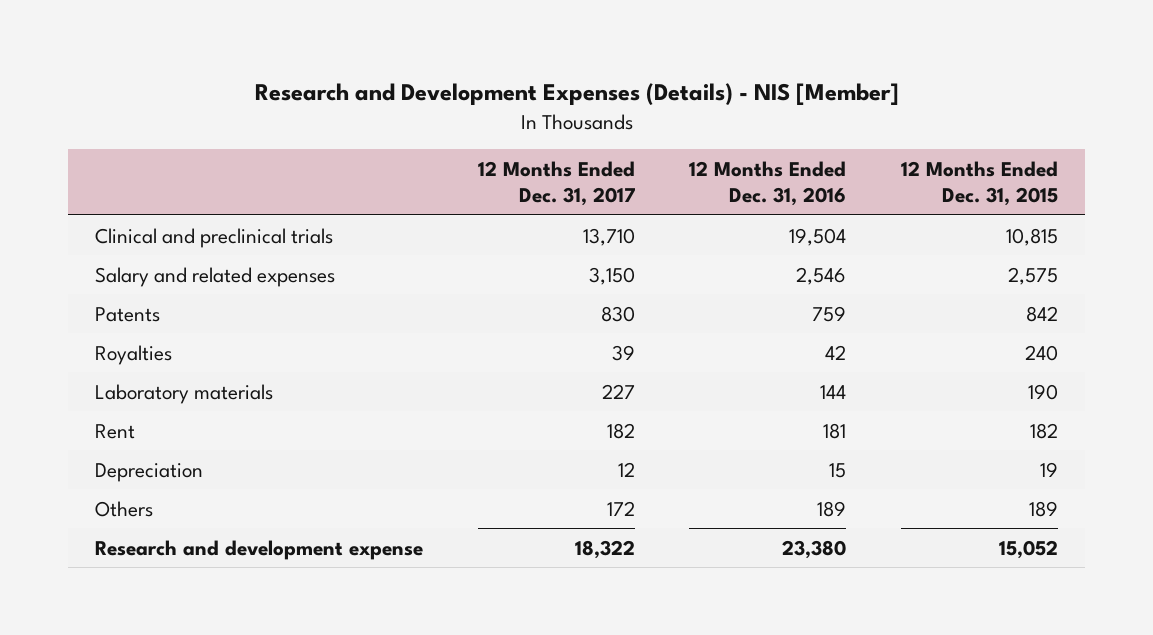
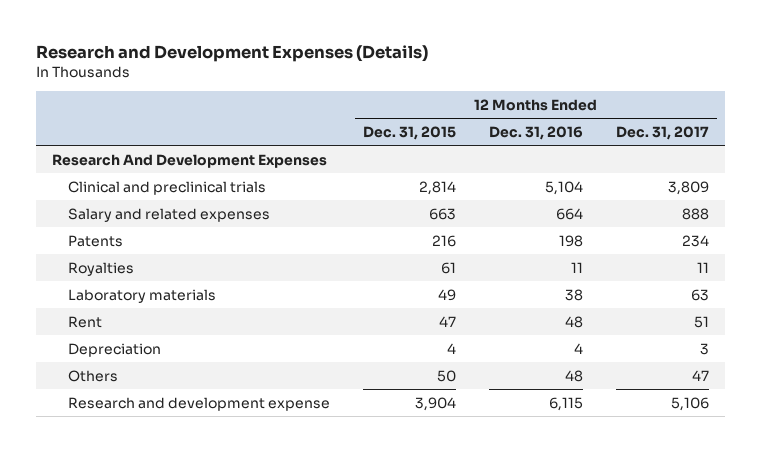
- Research and Development Expenses (Details) - NIS [Member]
+ Research and Development Expenses (Details)
- | 12 Months Ended Dec. 31, 2017 | 12 Months Ended Dec. 31, 2016 | 12 Months Ended Dec. 31, 2015
+ | 12 Months Ended Dec. 31, 2015 | 12 Months Ended Dec. 31, 2016 | 12 Months Ended Dec. 31, 2017
- Clinical and preclinical trials | 13,710 | 19,504 | 10,815
- Salary and related expenses | 3,150 | 2,546 | 2,575
- Patents | 830 | 759 | 842
- Royalties | 39 | 42 | 240
- Laboratory materials | 227 | 144 | 190
- Rent | 182 | 181 | 182
- Depreciation | 12 | 15 | 19
- Others | 172 | 189 | 189
- Research and development expense | 18,322 | 23,380 | 15,052
+ Research And Development Expenses
+ Clinical and preclinical trials | 2,814 | 5,104 | 3,809
+ Salary and related expenses | 663 | 664 | 888
+ Patents | 216 | 198 | 234
+ Royalties | 61 | 11 | 11
+ Laboratory materials | 49 | 38 | 63
+ Rent | 47 | 48 | 51
+ Depreciation | 4 | 4 | 3
+ Others | 50 | 48 | 47
+ Research and development expense | 3,904 | 6,115 | 5,106

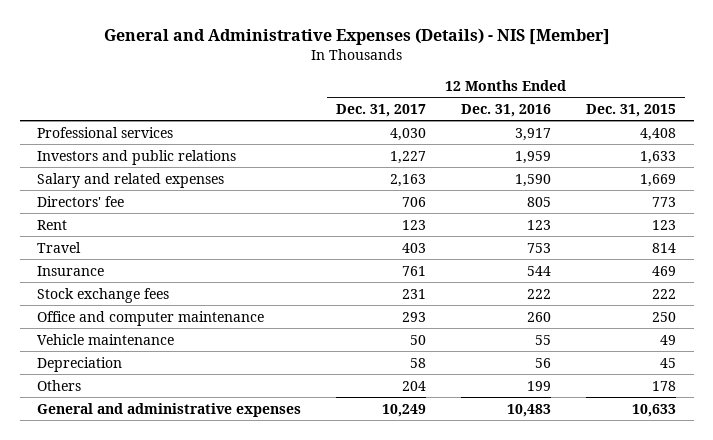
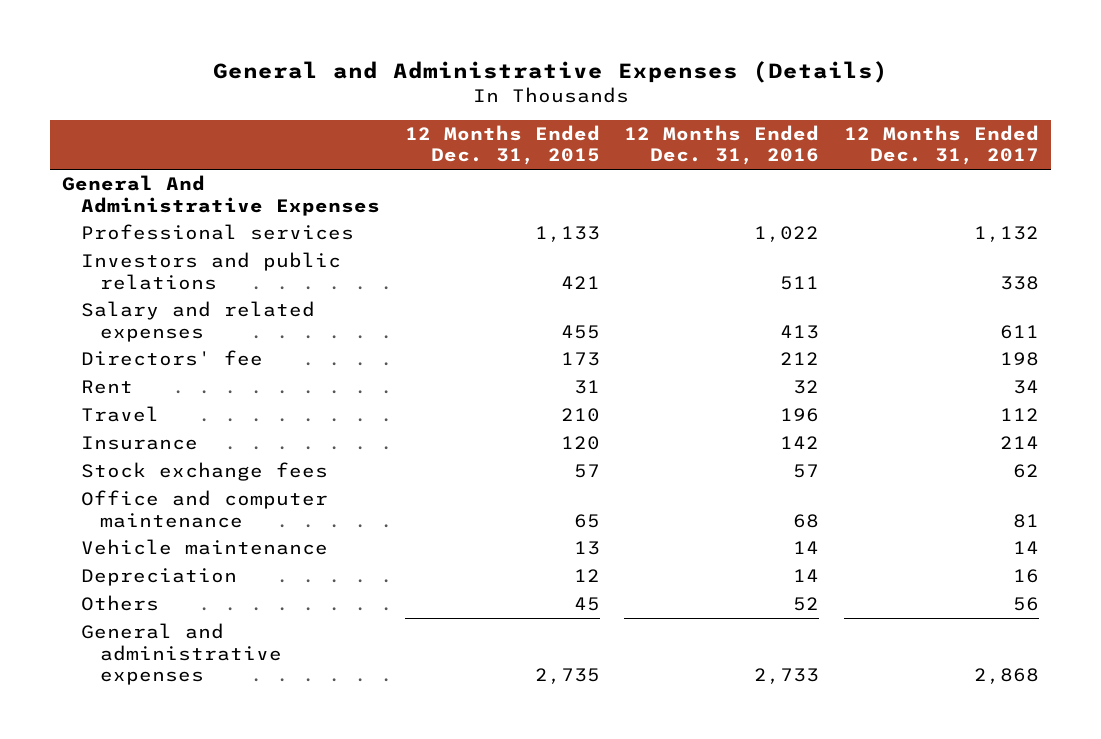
- General and Administrative Expenses (Details) - NIS [Member]
+ General and Administrative Expenses (Details)
- | 12 Months Ended Dec. 31, 2017 | 12 Months Ended Dec. 31, 2016 | 12 Months Ended Dec. 31, 2015
+ | 12 Months Ended Dec. 31, 2015 | 12 Months Ended Dec. 31, 2016 | 12 Months Ended Dec. 31, 2017
- Professional services | 4,030 | 3,917 | 4,408
- Investors and public relations | 1,227 | 1,959 | 1,633
- Salary and related expenses | 2,163 | 1,590 | 1,669
- Directors' fee | 706 | 805 | 773
- Rent | 123 | 123 | 123
- Travel | 403 | 753 | 814
- Insurance | 761 | 544 | 469
- Stock exchange fees | 231 | 222 | 222
- Office and computer maintenance | 293 | 260 | 250
- Vehicle maintenance | 50 | 55 | 49
- Depreciation | 58 | 56 | 45
- Others | 204 | 199 | 178
- General and administrative expenses | 10,249 | 10,483 | 10,633
+ General And Administrative Expenses
+ Professional services | 1,133 | 1,022 | 1,132
+ Investors and public relations | 421 | 511 | 338
+ Salary and related expenses | 455 | 413 | 611
+ Directors' fee | 173 | 212 | 198
+ Rent | 31 | 32 | 34
+ Travel | 210 | 196 | 112
+ Insurance | 120 | 142 | 214
+ Stock exchange fees | 57 | 57 | 62
+ Office and computer maintenance | 65 | 68 | 81
+ Vehicle maintenance | 13 | 14 | 14
+ Depreciation | 12 | 14 | 16
+ Others | 45 | 52 | 56
+ General and administrative expenses | 2,735 | 2,733 | 2,868

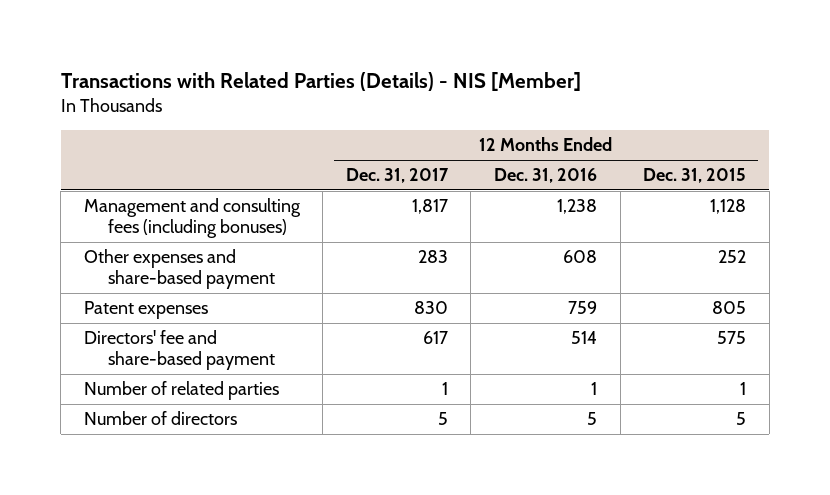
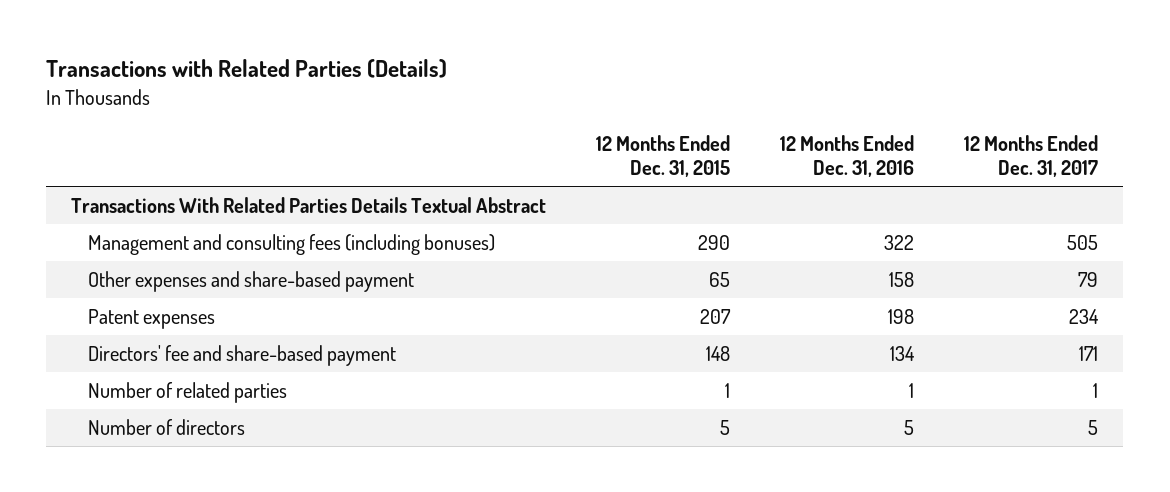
- Transactions with Related Parties (Details) - NIS [Member]
+ Transactions with Related Parties (Details)
- | 12 Months Ended Dec. 31, 2017 | 12 Months Ended Dec. 31, 2016 | 12 Months Ended Dec. 31, 2015
+ | 12 Months Ended Dec. 31, 2015 | 12 Months Ended Dec. 31, 2016 | 12 Months Ended Dec. 31, 2017
- Management and consulting fees (including bonuses) | 1,817 | 1,238 | 1,128
- Other expenses and share-based payment | 283 | 608 | 252
- Patent expenses | 830 | 759 | 805
- Directors' fee and share-based payment | 617 | 514 | 575
+ Transactions With Related Parties Details Textual Abstract
+ Management and consulting fees (including bonuses) | 290 | 322 | 505
+ Other expenses and share-based payment | 65 | 158 | 79
+ Patent expenses | 207 | 198 | 234
+ Directors' fee and share-based payment | 148 | 134 | 171

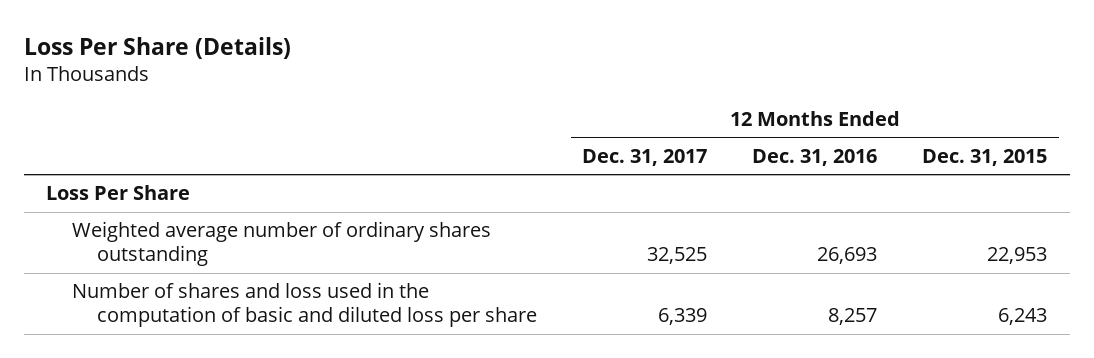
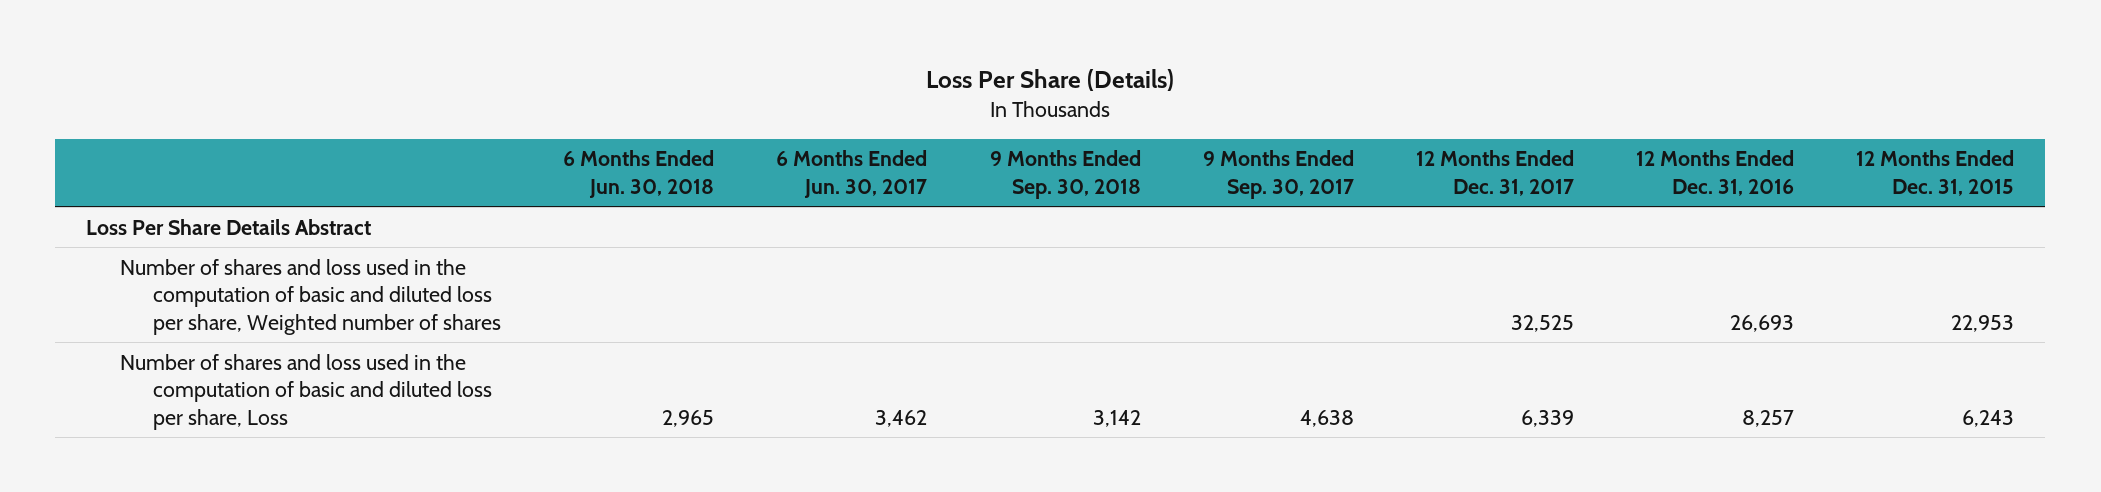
- | 12 Months Ended Dec. 31, 2017 | 12 Months Ended Dec. 31, 2016 | 12 Months Ended Dec. 31, 2015
+ | 6 Months Ended Jun. 30, 2018 | 6 Months Ended Jun. 30, 2017 | 9 Months Ended Sep. 30, 2018 | 9 Months Ended Sep. 30, 2017 | 12 Months Ended Dec. 31, 2017 | 12 Months Ended Dec. 31, 2016 | 12 Months Ended Dec. 31, 2015
- Loss Per Share
- Weighted average number of ordinary shares outstanding | 32,525 | 26,693 | 22,953
- Number of shares and loss used in the computation of basic and diluted loss per share | 6,339 | 8,257 | 6,243
+ Loss Per Share Details Abstract
+ Number of shares and loss used in the computation of basic and diluted loss per share, Weighted number of shares | | | | | 32,525 | 26,693 | 22,953
+ Number of shares and loss used in the computation of basic and diluted loss per share, Loss | 2,965 | 3,462 | 3,142 | 4,638 | 6,339 | 8,257 | 6,243

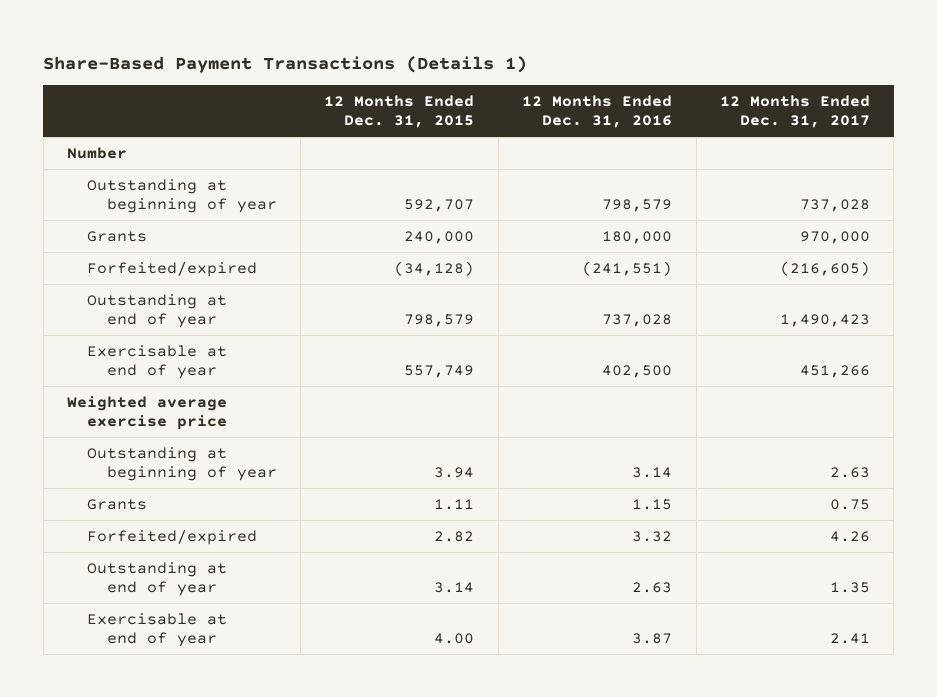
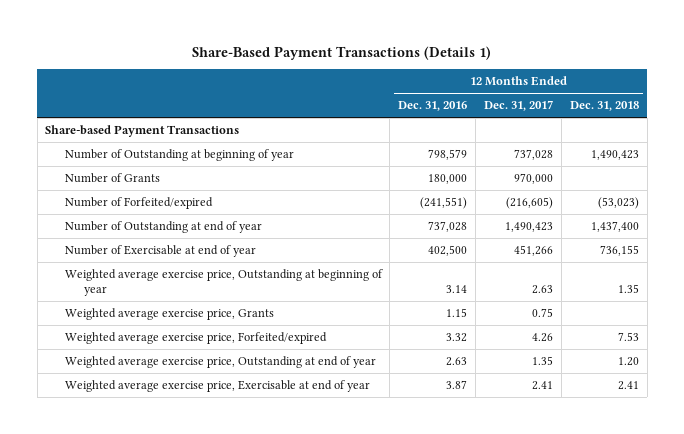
- | 12 Months Ended Dec. 31, 2015 | 12 Months Ended Dec. 31, 2016 | 12 Months Ended Dec. 31, 2017
+ | 12 Months Ended Dec. 31, 2016 | 12 Months Ended Dec. 31, 2017 | 12 Months Ended Dec. 31, 2018
- Number
- Outstanding at beginning of year | 592,707 | 798,579 | 737,028
- Grants | 240,000 | 180,000 | 970,000
- Forfeited/expired | (34,128) | (241,551) | (216,605)
- Outstanding at end of year | 798,579 | 737,028 | 1,490,423
- Exercisable at end of year | 557,749 | 402,500 | 451,266
- Weighted average exercise price
- Outstanding at beginning of year | 3.94 | 3.14 | 2.63
- Grants | 1.11 | 1.15 | 0.75
- Forfeited/expired | 2.82 | 3.32 | 4.26
- Outstanding at end of year | 3.14 | 2.63 | 1.35
- Exercisable at end of year | 4.00 | 3.87 | 2.41
+ Share-based Payment Transactions
+ Number of Outstanding at beginning of year | 798,579 | 737,028 | 1,490,423
+ Number of Grants | 180,000 | 970,000 |
+ Number of Forfeited/expired | (241,551) | (216,605) | (53,023)
+ Number of Outstanding at end of year | 737,028 | 1,490,423 | 1,437,400
+ Number of Exercisable at end of year | 402,500 | 451,266 | 736,155
+ Weighted average exercise price, Outstanding at beginning of year | 3.14 | 2.63 | 1.35
+ Weighted average exercise price, Grants | 1.15 | 0.75 |
+ Weighted average exercise price, Forfeited/expired | 3.32 | 4.26 | 7.53
+ Weighted average exercise price, Outstanding at end of year | 2.63 | 1.35 | 1.20
+ Weighted average exercise price, Exercisable at end of year | 3.87 | 2.41 | 2.41

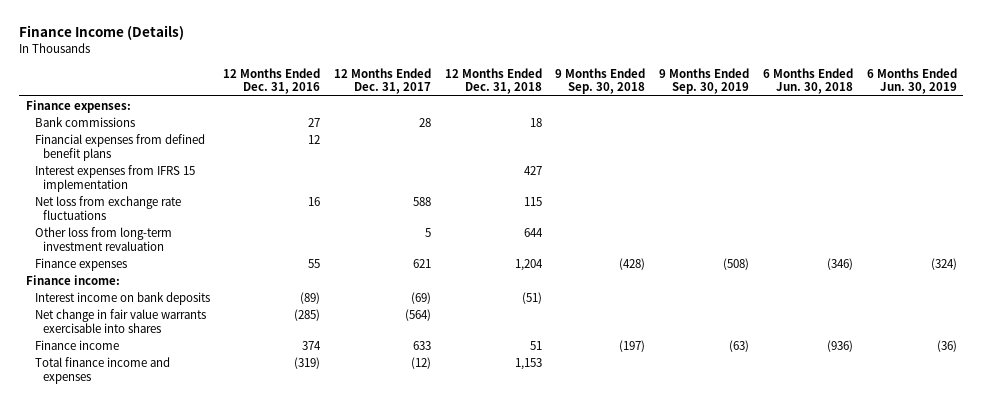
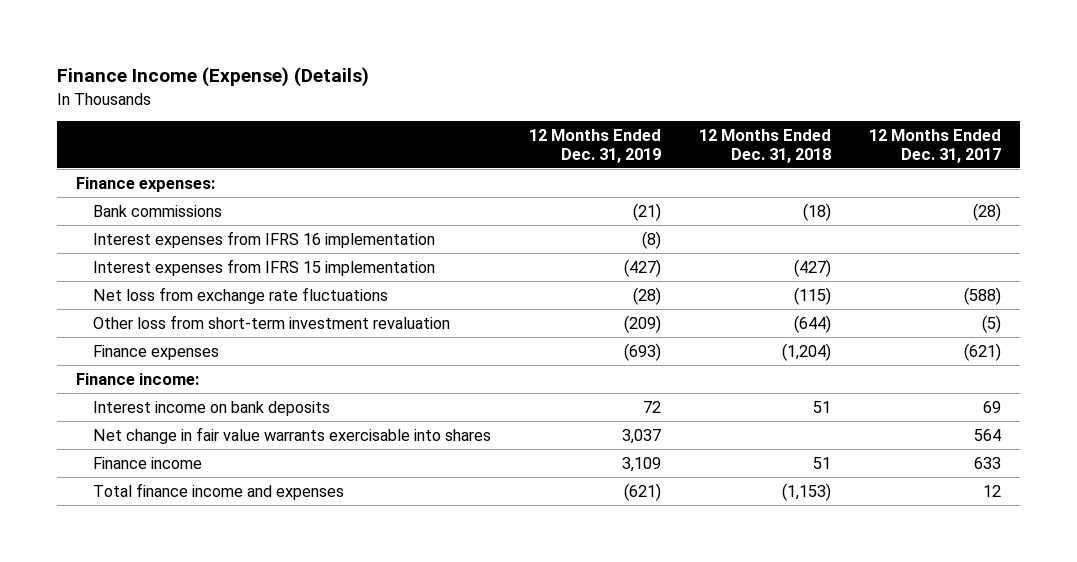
- Finance Income (Details)
+ Finance Income (Expense) (Details)
- | 12 Months Ended Dec. 31, 2016 | 12 Months Ended Dec. 31, 2017 | 12 Months Ended Dec. 31, 2018 | 9 Months Ended Sep. 30, 2018 | 9 Months Ended Sep. 30, 2019 | 6 Months Ended Jun. 30, 2018 | 6 Months Ended Jun. 30, 2019
+ | 12 Months Ended Dec. 31, 2019 | 12 Months Ended Dec. 31, 2018 | 12 Months Ended Dec. 31, 2017
- Bank commissions | 27 | 28 | 18 | | | |
- Financial expenses from defined benefit plans | 12 | | | | | |
- Interest expenses from IFRS 15 implementation | | | 427 | | | |
- Net loss from exchange rate fluctuations | 16 | 588 | 115 | | | |
- Other loss from long-term investment revaluation | | 5 | 644 | | | |
- Finance expenses | 55 | 621 | 1,204 | (428) | (508) | (346) | (324)
+ Bank commissions | (21) | (18) | (28)
+ Interest expenses from IFRS 16 implementation | (8) | |
+ Interest expenses from IFRS 15 implementation | (427) | (427) |
+ Net loss from exchange rate fluctuations | (28) | (115) | (588)
+ Other loss from short-term investment revaluation | (209) | (644) | (5)
+ Finance expenses | (693) | (1,204) | (621)
- Interest income on bank deposits | (89) | (69) | (51) | | | |
- Net change in fair value warrants exercisable into shares | (285) | (564) | | | | |
+ Interest income on bank deposits | 72 | 51 | 69
+ Net change in fair value warrants exercisable into shares | 3,037 | | 564
- Total finance income and expenses | (319) | (12) | 1,153 | | | |
+ Total finance income and expenses | (621) | (1,153) | 12

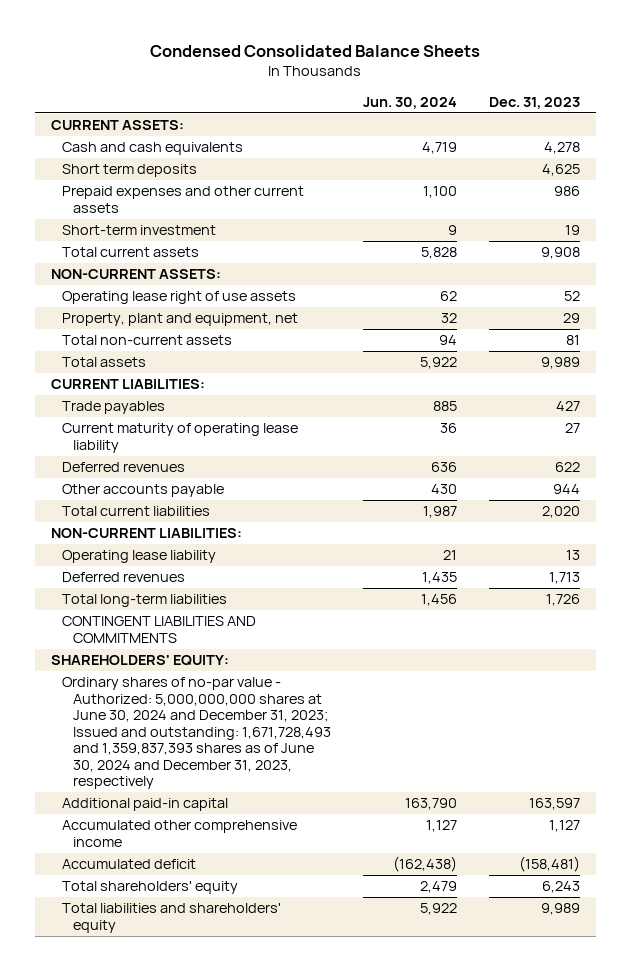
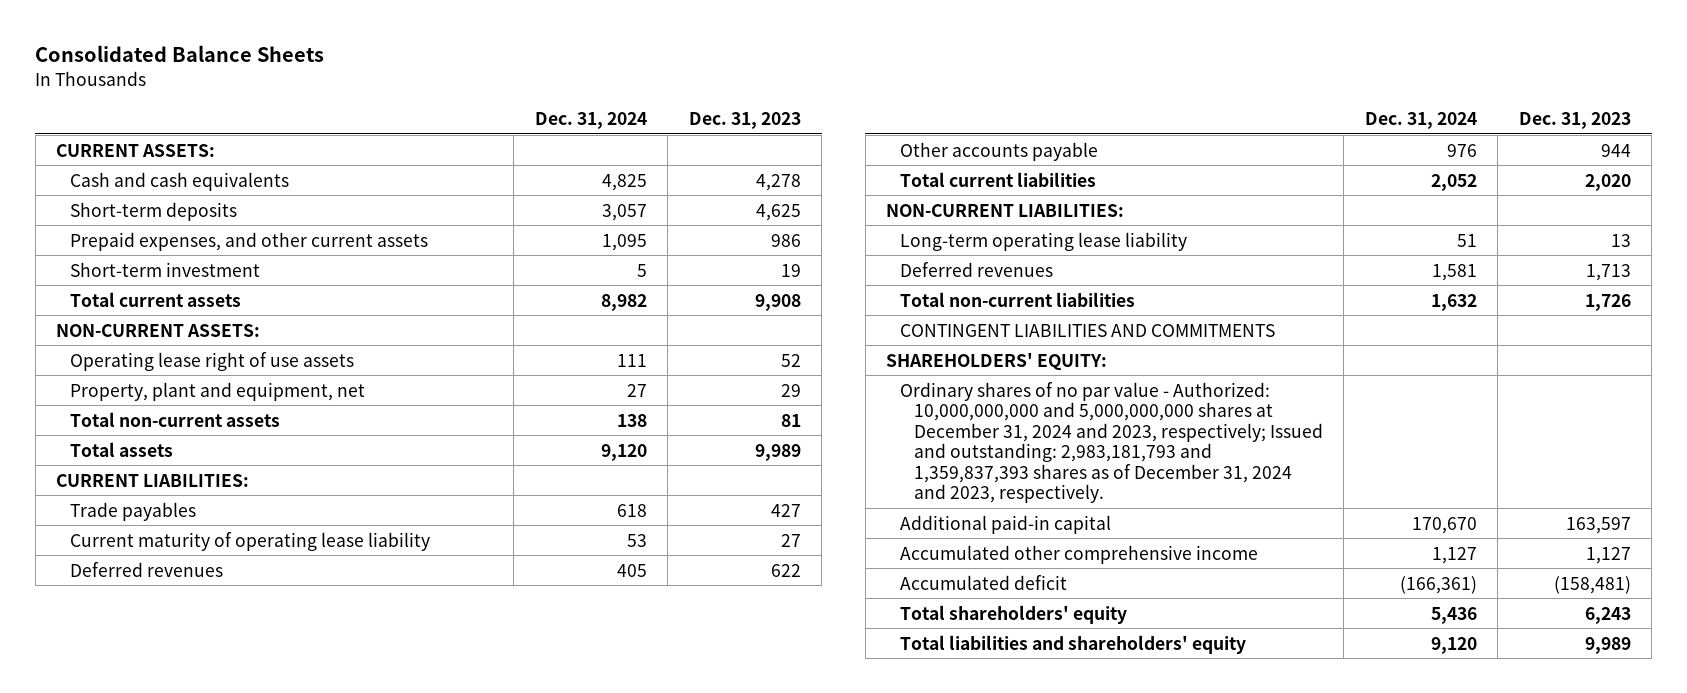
- Condensed Consolidated Balance Sheets
+ Consolidated Balance Sheets
- | Jun. 30, 2024 | Dec. 31, 2023
+ | Dec. 31, 2024 | Dec. 31, 2023
- Short term deposits | | 4,625
- Prepaid expenses and other current assets | 1,100 | 986
+ Short-term deposits | 3,057 | 4,625
+ Prepaid expenses, and other current assets | 1,095 | 986
- Operating lease liability | 21 | 13
+ Long-term operating lease liability | 51 | 13
- Total long-term liabilities | 1,456 | 1,726
+ Total non-current liabilities | 1,632 | 1,726
- Ordinary shares of no-par value - Authorized: 5,000,000,000 shares at June 30, 2024 and December 31, 2023; Issued and outstanding: 1,671,728,493 and 1,359,837,393 shares as of June 30, 2024 and December 31, 2023, respectively
+ Ordinary shares of no par value - Authorized: 10,000,000,000 and 5,000,000,000 shares at December 31, 2024 and 2023, respectively; Issued and outstanding: 2,983,181,793 and 1,359,837,393 shares as of December 31, 2024 and 2023, respectively.

